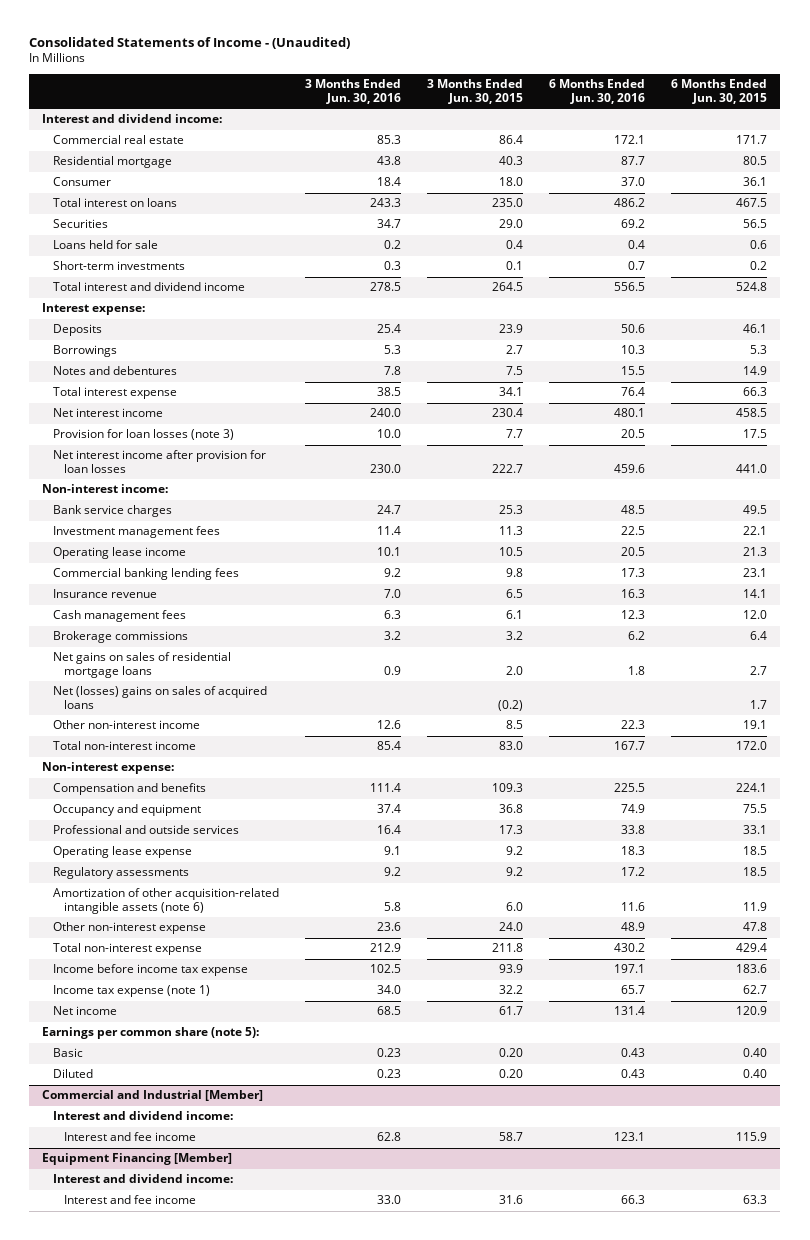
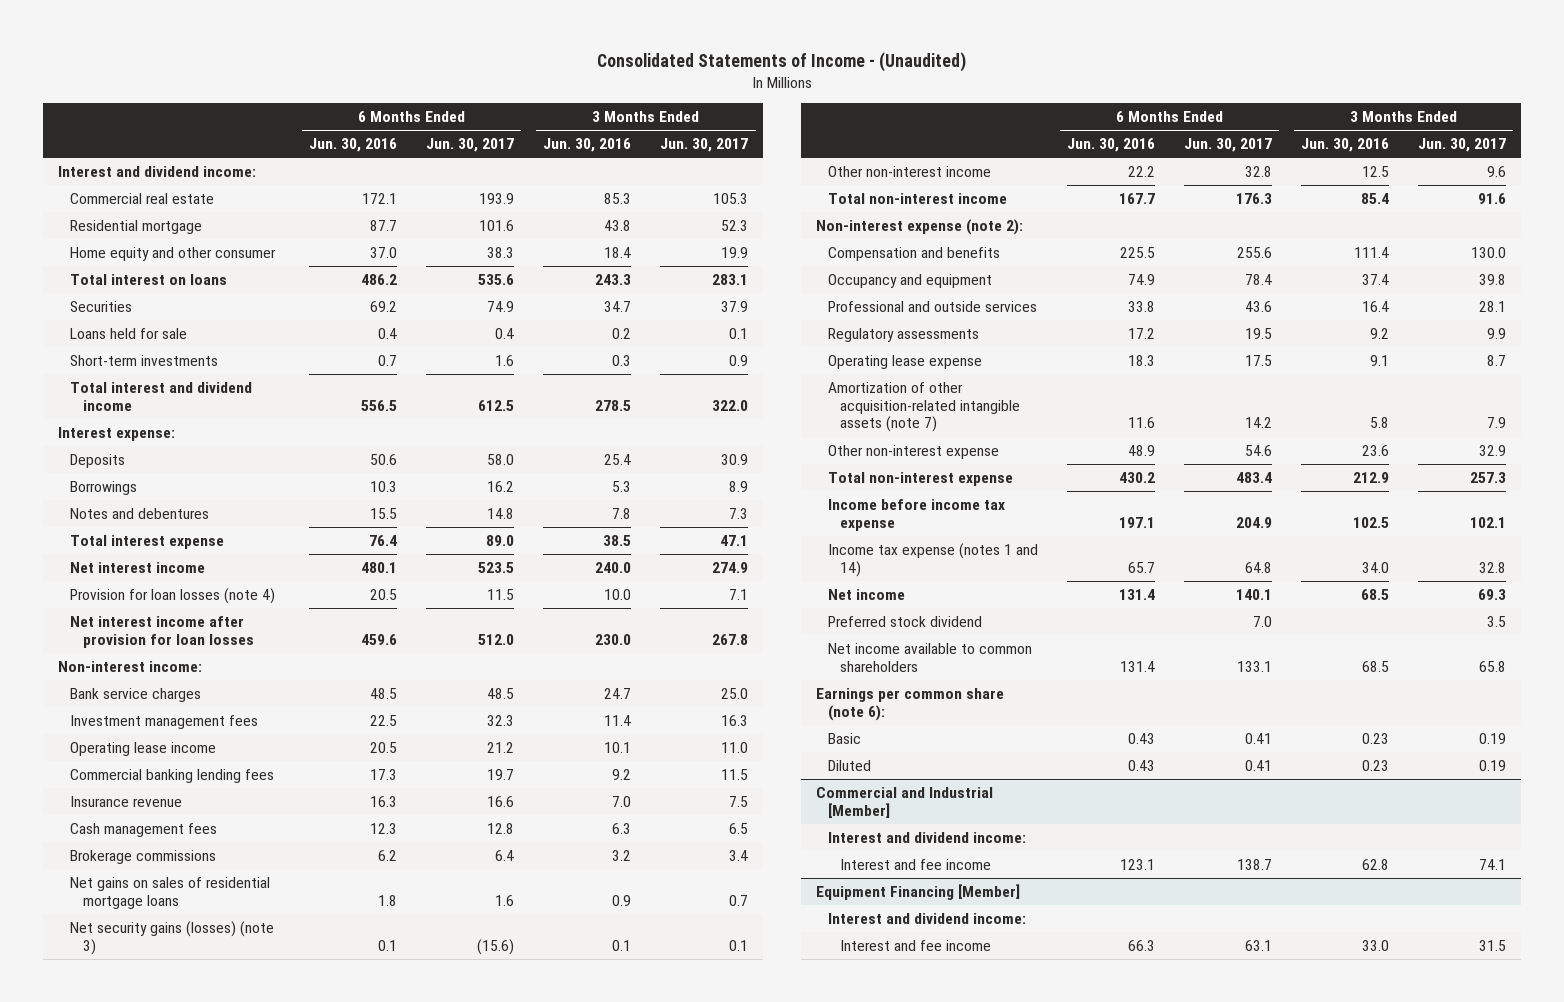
- | 3 Months Ended Jun. 30, 2016 | 3 Months Ended Jun. 30, 2015 | 6 Months Ended Jun. 30, 2016 | 6 Months Ended Jun. 30, 2015
+ | 6 Months Ended Jun. 30, 2016 | 6 Months Ended Jun. 30, 2017 | 3 Months Ended Jun. 30, 2016 | 3 Months Ended Jun. 30, 2017
- Consumer | 18.4 | 18.0 | 37.0 | 36.1
+ Home equity and other consumer | 37.0 | 38.3 | 18.4 | 19.9
- Provision for loan losses (note 3) | 10.0 | 7.7 | 20.5 | 17.5
+ Provision for loan losses (note 4) | 20.5 | 11.5 | 10.0 | 7.1
- Net (losses) gains on sales of acquired loans | | (0.2) | | 1.7
- Other non-interest income | 12.6 | 8.5 | 22.3 | 19.1
+ Net security gains (losses) (note 3) | 0.1 | (15.6) | 0.1 | 0.1
+ Other non-interest income | 22.2 | 32.8 | 12.5 | 9.6
- Non-interest expense:
+ Non-interest expense (note 2):
- Amortization of other acquisition-related intangible assets (note 6) | 5.8 | 6.0 | 11.6 | 11.9
moved down: Operating lease expense | 18.3 | 17.5 | 9.1 | 8.7
+ Amortization of other acquisition-related intangible assets (note 7) | 11.6 | 14.2 | 5.8 | 7.9
- Income tax expense (note 1) | 34.0 | 32.2 | 65.7 | 62.7
+ Income tax expense (notes 1 and 14) | 65.7 | 64.8 | 34.0 | 32.8
- Earnings per common share (note 5):
+ Preferred stock dividend | | 7.0 | | 3.5
+ Net income available to common shareholders | 131.4 | 133.1 | 68.5 | 65.8
+ Earnings per common share (note 6):

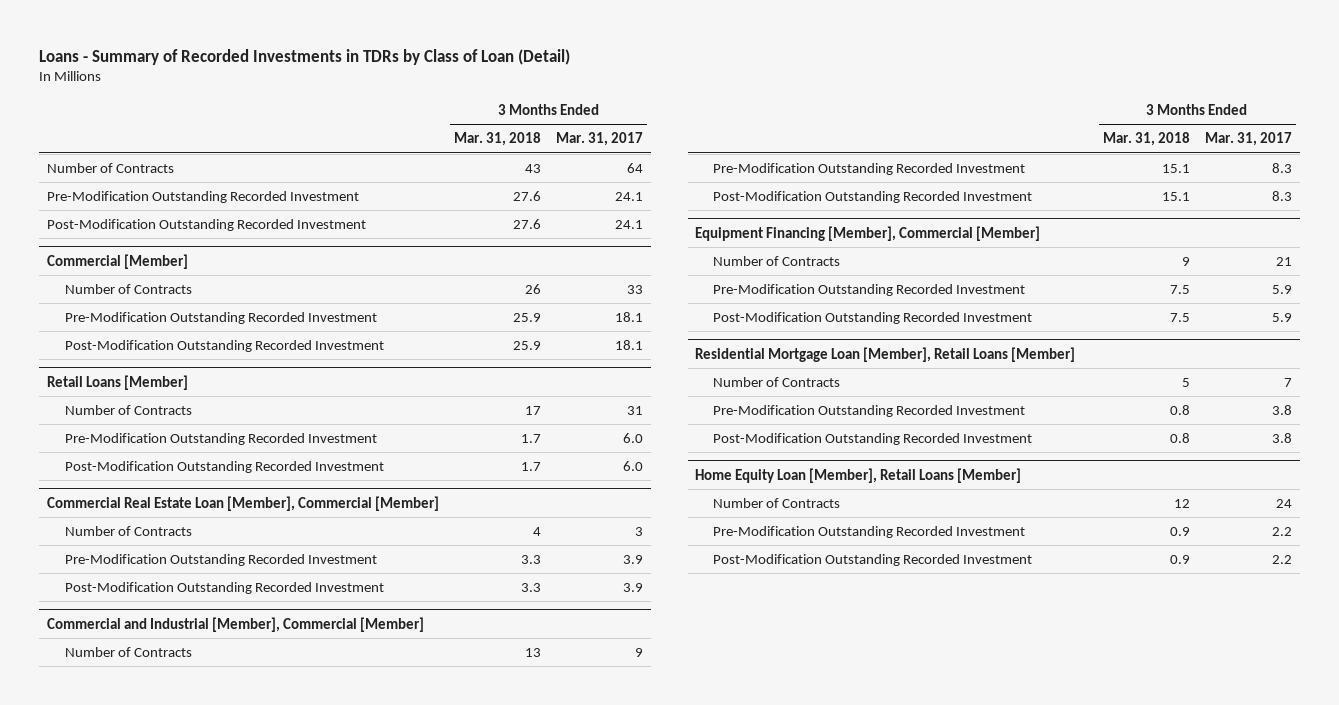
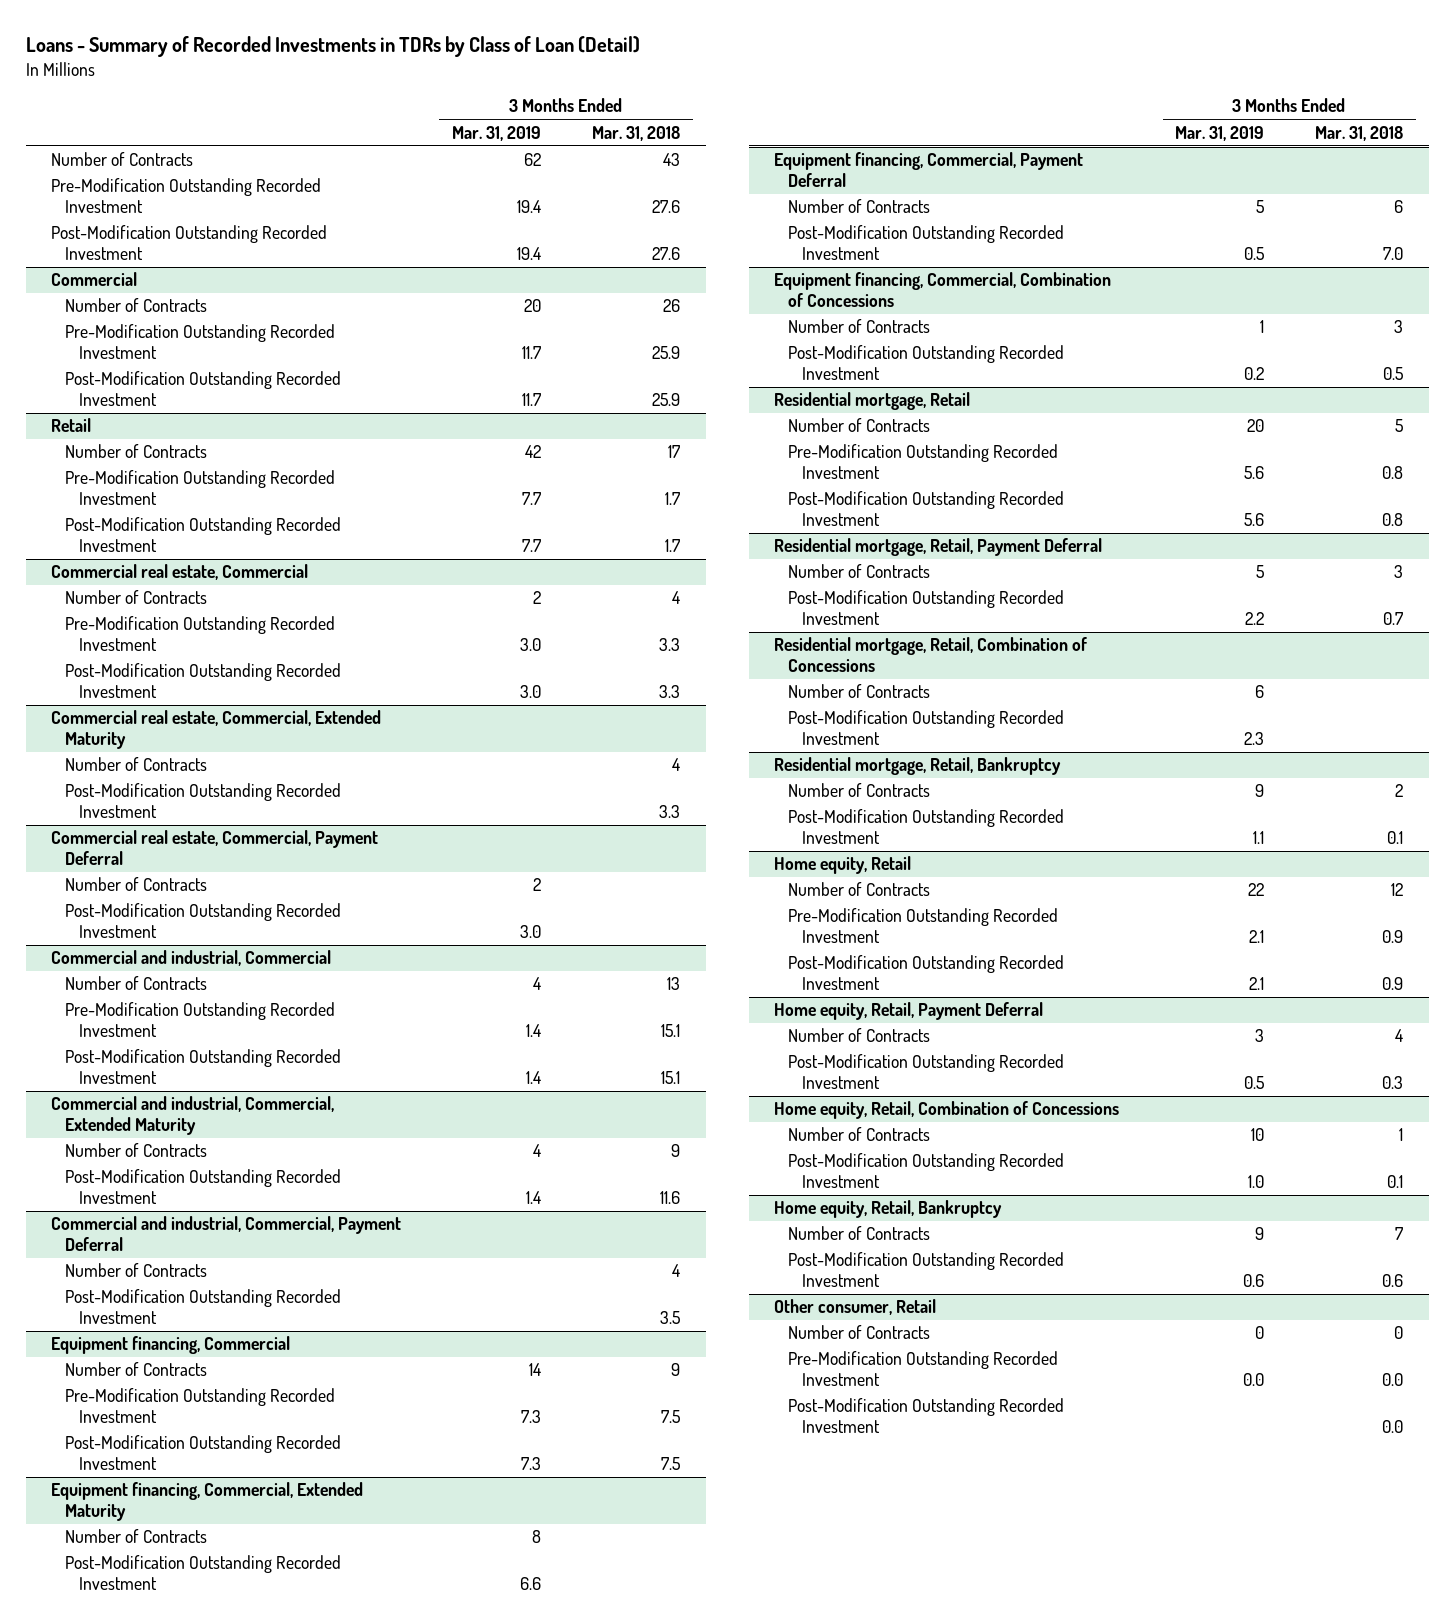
- | 3 Months Ended Mar. 31, 2018 | 3 Months Ended Mar. 31, 2017
+ | 3 Months Ended Mar. 31, 2019 | 3 Months Ended Mar. 31, 2018
- Commercial [Member]
+ Commercial
- Retail Loans [Member]
+ Retail
- Commercial Real Estate Loan [Member], Commercial [Member]
+ Commercial real estate, Commercial
- Commercial and Industrial [Member], Commercial [Member]
+ Commercial real estate, Commercial, Extended Maturity
+ Number of Contracts | | 4
+ Post-Modification Outstanding Recorded Investment | | 3.3
+ Commercial real estate, Commercial, Payment Deferral
+ Number of Contracts | 2 |
+ Post-Modification Outstanding Recorded Investment | 3.0 |
+ Commercial and industrial, Commercial
- Equipment Financing [Member], Commercial [Member]
+ Commercial and industrial, Commercial, Extended Maturity
+ Post-Modification Outstanding Recorded Investment | 1.4 | 11.6
+ Commercial and industrial, Commercial, Payment Deferral
+ Number of Contracts | | 4
+ Post-Modification Outstanding Recorded Investment | | 3.5
+ Equipment financing, Commercial
+ Number of Contracts | 14 | 9
- Residential Mortgage Loan [Member], Retail Loans [Member]
+ Equipment financing, Commercial, Extended Maturity
+ Number of Contracts | 8 |
+ Post-Modification Outstanding Recorded Investment | 6.6 |
+ Equipment financing, Commercial, Payment Deferral
+ Number of Contracts | 5 | 6
+ Post-Modification Outstanding Recorded Investment | 0.5 | 7.0
+ Equipment financing, Commercial, Combination of Concessions
+ Number of Contracts | 1 | 3
+ Post-Modification Outstanding Recorded Investment | 0.2 | 0.5
+ Residential mortgage, Retail
- Home Equity Loan [Member], Retail Loans [Member]
+ Residential mortgage, Retail, Payment Deferral
+ Number of Contracts | 5 | 3
+ Post-Modification Outstanding Recorded Investment | 2.2 | 0.7
+ Residential mortgage, Retail, Combination of Concessions
+ Number of Contracts | 6 |
+ Post-Modification Outstanding Recorded Investment | 2.3 |
+ Residential mortgage, Retail, Bankruptcy
+ Number of Contracts | 9 | 2
+ Post-Modification Outstanding Recorded Investment | 1.1 | 0.1
+ Home equity, Retail
+ Home equity, Retail, Payment Deferral
+ Number of Contracts | 3 | 4
+ Post-Modification Outstanding Recorded Investment | 0.5 | 0.3
+ Home equity, Retail, Combination of Concessions
+ Number of Contracts | 10 | 1
+ Post-Modification Outstanding Recorded Investment | 1.0 | 0.1
+ Home equity, Retail, Bankruptcy
+ Number of Contracts | 9 | 7
+ Post-Modification Outstanding Recorded Investment | 0.6 | 0.6
+ Other consumer, Retail
+ Number of Contracts | 0 | 0
+ Pre-Modification Outstanding Recorded Investment | 0.0 | 0.0
+ Post-Modification Outstanding Recorded Investment | | 0.0

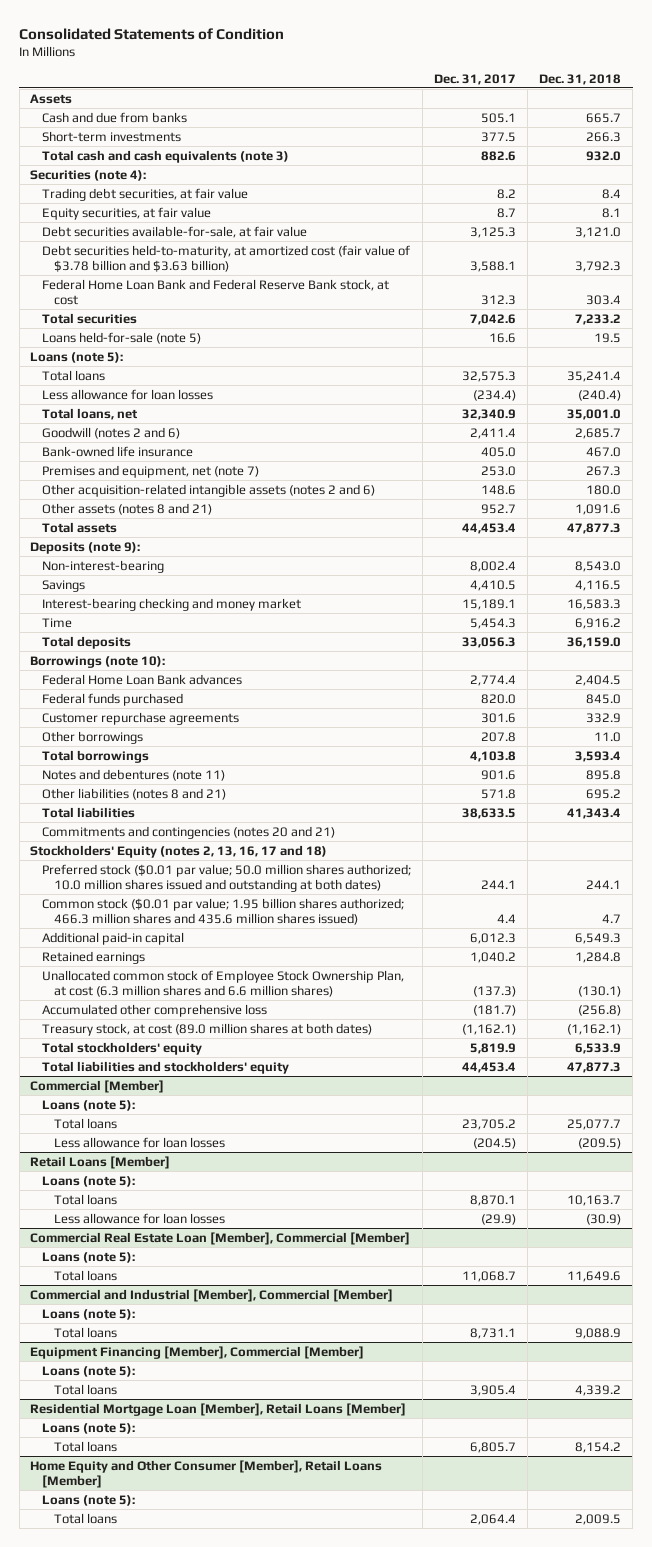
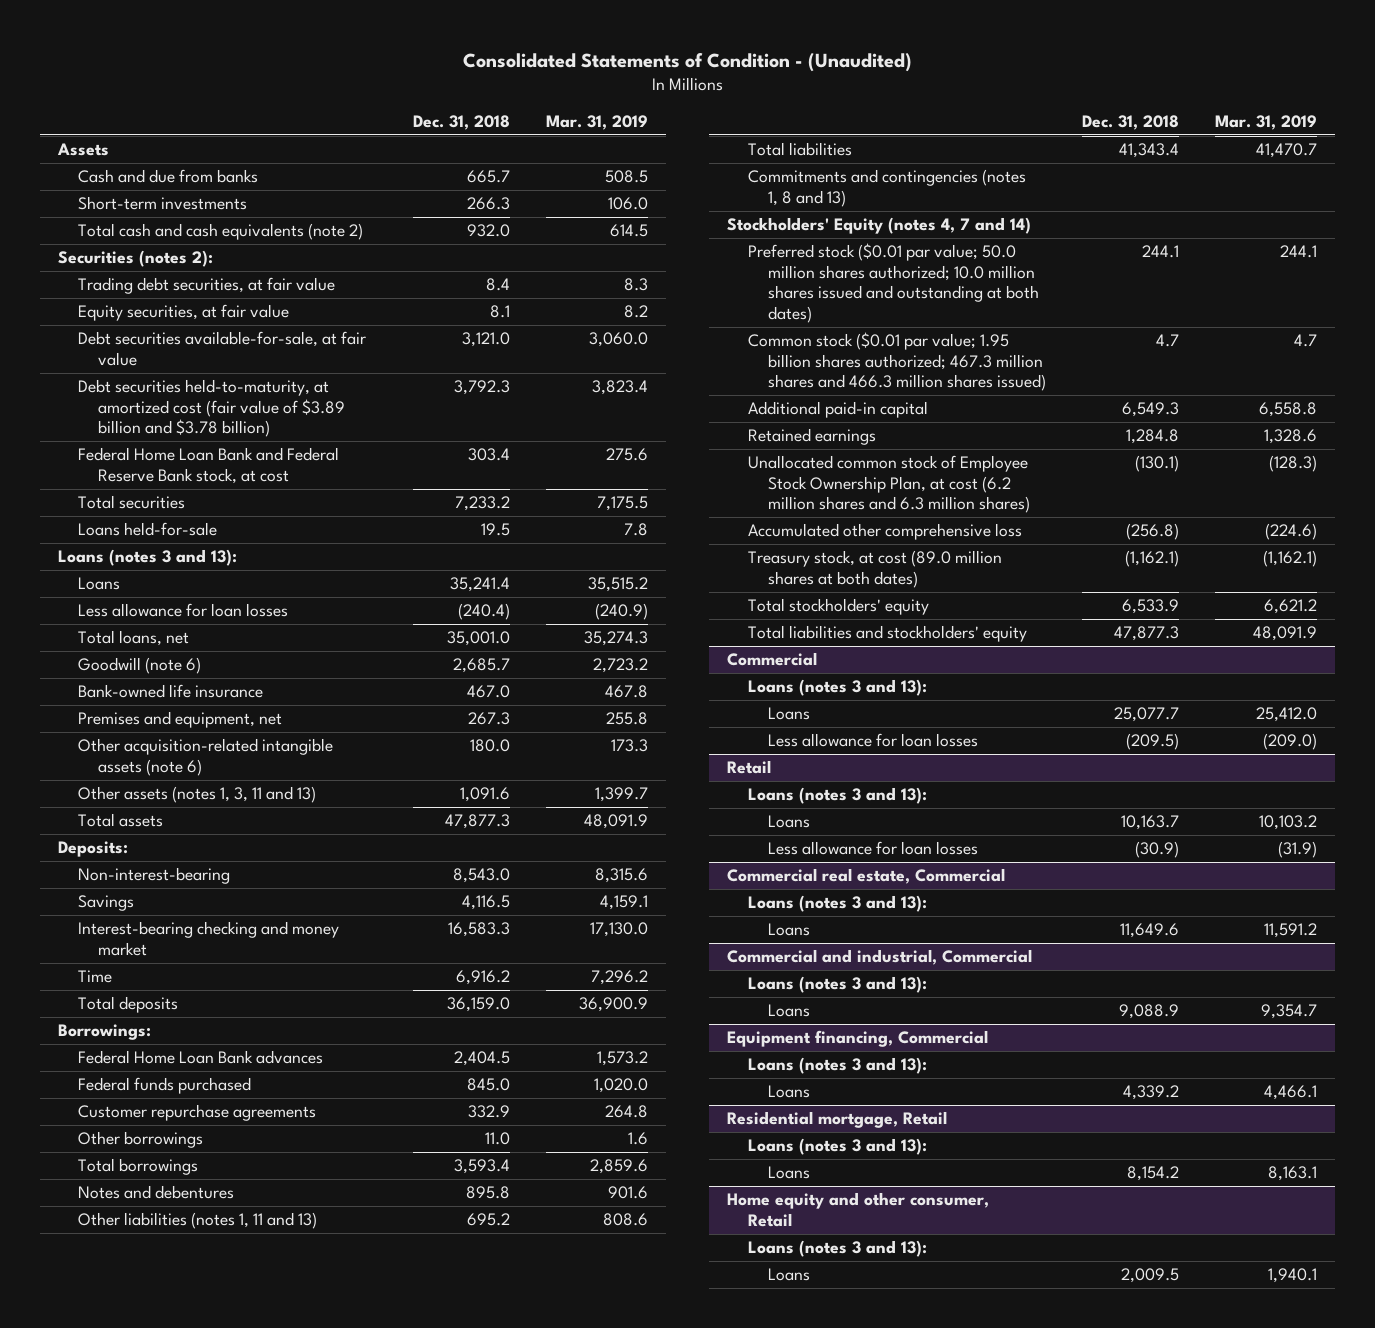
- Consolidated Statements of Condition
+ Consolidated Statements of Condition - (Unaudited)
- | Dec. 31, 2017 | Dec. 31, 2018
+ | Dec. 31, 2018 | Mar. 31, 2019
- Total cash and cash equivalents (note 3) | 882.6 | 932.0
- Securities (note 4):
+ Total cash and cash equivalents (note 2) | 932.0 | 614.5
+ Securities (notes 2):
- Debt securities held-to-maturity, at amortized cost (fair value of $3.78 billion and $3.63 billion) | 3,588.1 | 3,792.3
+ Debt securities held-to-maturity, at amortized cost (fair value of $3.89 billion and $3.78 billion) | 3,792.3 | 3,823.4
- Loans held-for-sale (note 5) | 16.6 | 19.5
- Loans (note 5):
- Total loans | 32,575.3 | 35,241.4
+ Loans held-for-sale | 19.5 | 7.8
+ Loans (notes 3 and 13):
+ Loans | 35,241.4 | 35,515.2
- Goodwill (notes 2 and 6) | 2,411.4 | 2,685.7
+ Goodwill (note 6) | 2,685.7 | 2,723.2
- Premises and equipment, net (note 7) | 253.0 | 267.3
- Other acquisition-related intangible assets (notes 2 and 6) | 148.6 | 180.0
- Other assets (notes 8 and 21) | 952.7 | 1,091.6
+ Premises and equipment, net | 267.3 | 255.8
+ Other acquisition-related intangible assets (note 6) | 180.0 | 173.3
+ Other assets (notes 1, 3, 11 and 13) | 1,091.6 | 1,399.7
- Deposits (note 9):
+ Deposits:
- Borrowings (note 10):
+ Borrowings:
- Notes and debentures (note 11) | 901.6 | 895.8
- Other liabilities (notes 8 and 21) | 571.8 | 695.2
+ Notes and debentures | 895.8 | 901.6
+ Other liabilities (notes 1, 11 and 13) | 695.2 | 808.6
- Commitments and contingencies (notes 20 and 21)
- Stockholders' Equity (notes 2, 13, 16, 17 and 18)
+ Commitments and contingencies (notes 1, 8 and 13)
+ Stockholders' Equity (notes 4, 7 and 14)
- Common stock ($0.01 par value; 1.95 billion shares authorized; 466.3 million shares and 435.6 million shares issued) | 4.4 | 4.7
+ Common stock ($0.01 par value; 1.95 billion shares authorized; 467.3 million shares and 466.3 million shares issued) | 4.7 | 4.7
- Unallocated common stock of Employee Stock Ownership Plan, at cost (6.3 million shares and 6.6 million shares) | (137.3) | (130.1)
+ Unallocated common stock of Employee Stock Ownership Plan, at cost (6.2 million shares and 6.3 million shares) | (130.1) | (128.3)
- Commercial [Member]
- Loans (note 5):
- Total loans | 23,705.2 | 25,077.7
+ Commercial
+ Loans (notes 3 and 13):
+ Loans | 25,077.7 | 25,412.0
- Retail Loans [Member]
- Loans (note 5):
- Total loans | 8,870.1 | 10,163.7
+ Retail
+ Loans (notes 3 and 13):
+ Loans | 10,163.7 | 10,103.2
- Commercial Real Estate Loan [Member], Commercial [Member]
- Loans (note 5):
- Total loans | 11,068.7 | 11,649.6
- Commercial and Industrial [Member], Commercial [Member]
- Loans (note 5):
- Total loans | 8,731.1 | 9,088.9
- Equipment Financing [Member], Commercial [Member]
- Loans (note 5):
- Total loans | 3,905.4 | 4,339.2
- Residential Mortgage Loan [Member], Retail Loans [Member]
- Loans (note 5):
- Total loans | 6,805.7 | 8,154.2
- Home Equity and Other Consumer [Member], Retail Loans [Member]
- Loans (note 5):
- Total loans | 2,064.4 | 2,009.5
+ Commercial real estate, Commercial
+ Loans (notes 3 and 13):
+ Loans | 11,649.6 | 11,591.2
+ Commercial and industrial, Commercial
+ Loans (notes 3 and 13):
+ Loans | 9,088.9 | 9,354.7
+ Equipment financing, Commercial
+ Loans (notes 3 and 13):
+ Loans | 4,339.2 | 4,466.1
+ Residential mortgage, Retail
+ Loans (notes 3 and 13):
+ Loans | 8,154.2 | 8,163.1
+ Home equity and other consumer, Retail
+ Loans (notes 3 and 13):
+ Loans | 2,009.5 | 1,940.1

